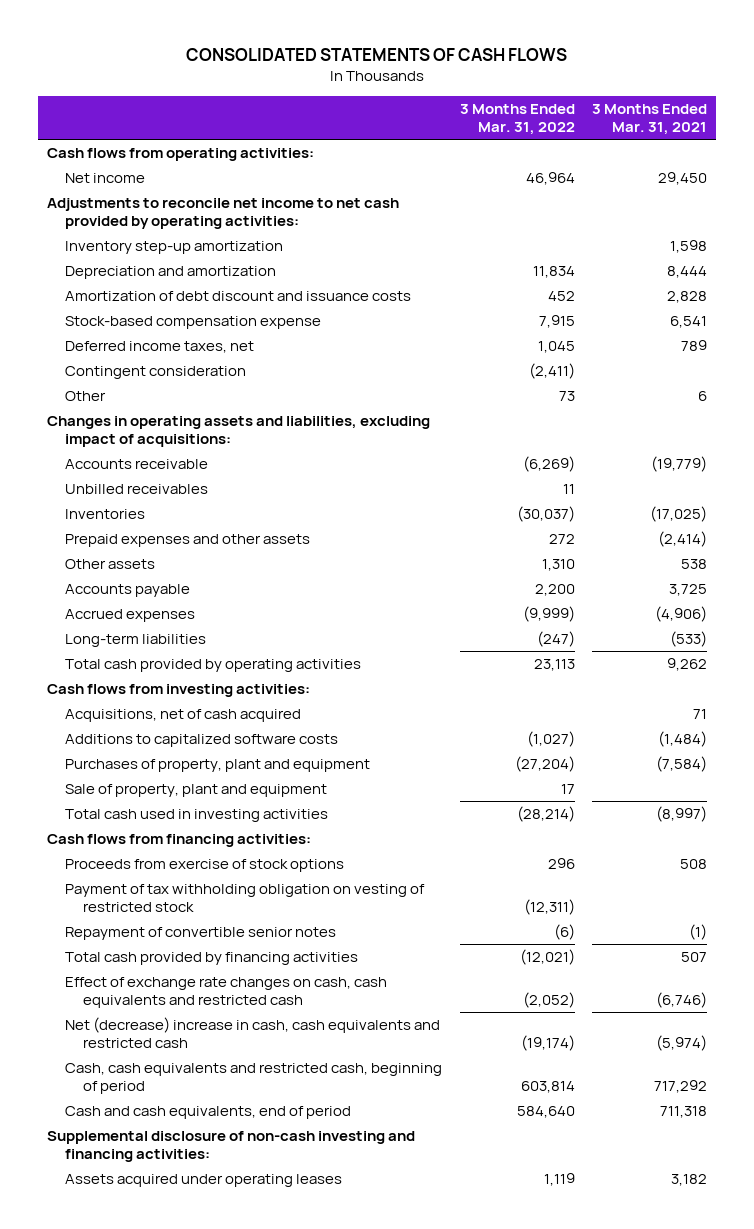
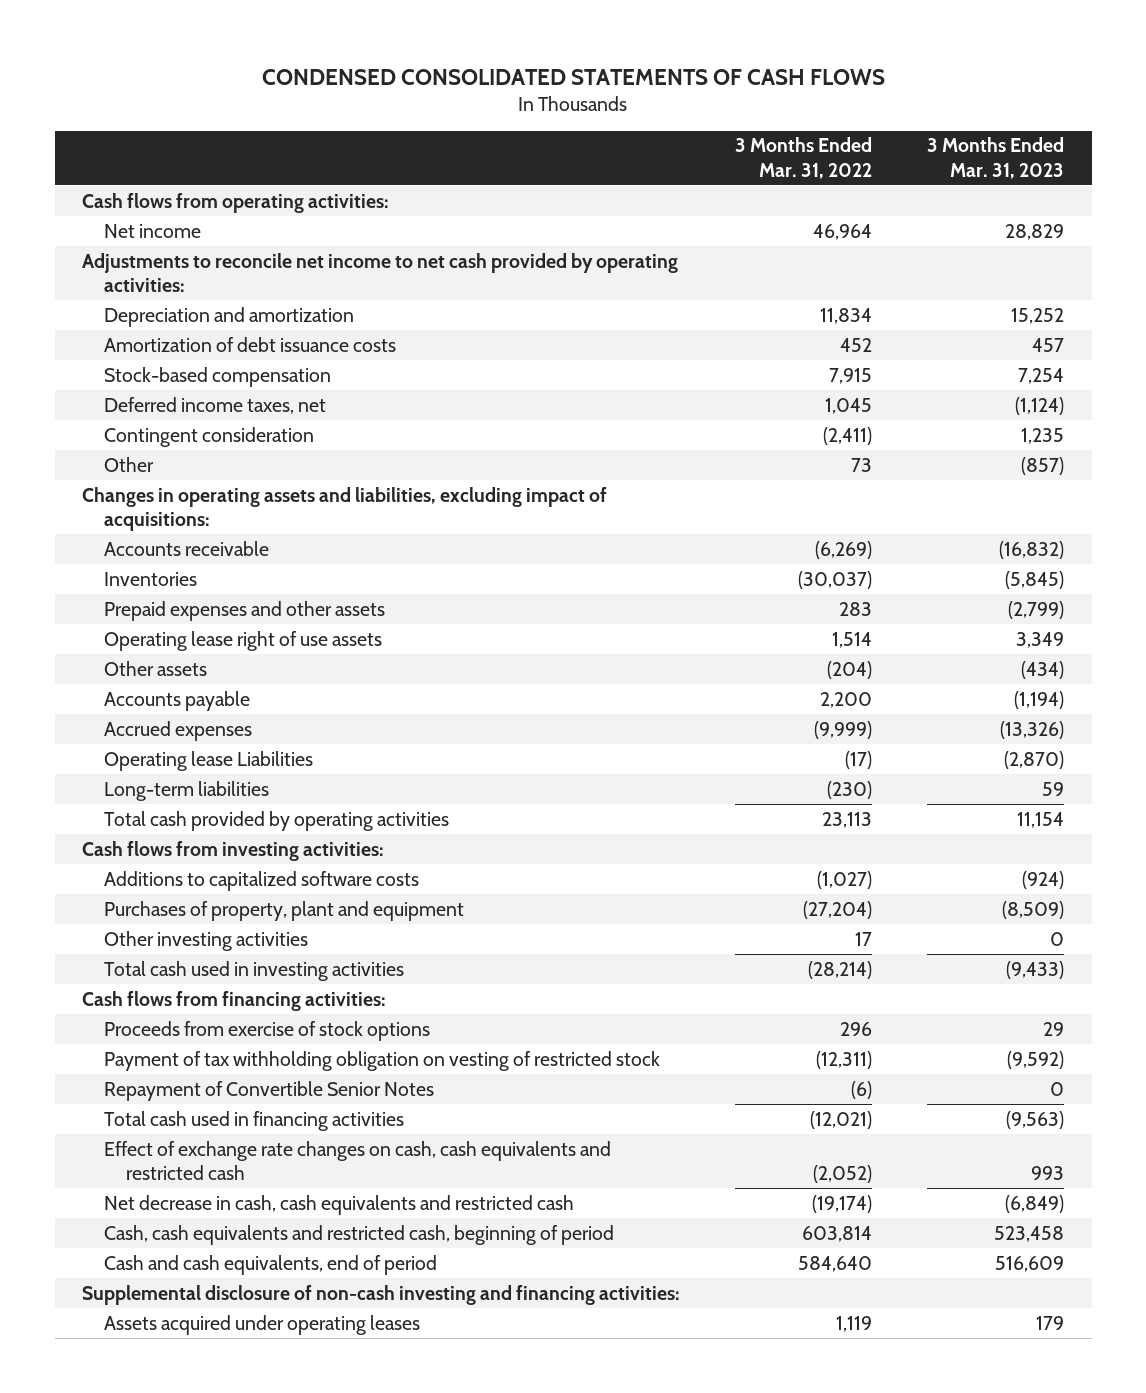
- CONSOLIDATED STATEMENTS OF CASH FLOWS
+ CONDENSED CONSOLIDATED STATEMENTS OF CASH FLOWS
- | 3 Months Ended Mar. 31, 2022 | 3 Months Ended Mar. 31, 2021
+ | 3 Months Ended Mar. 31, 2022 | 3 Months Ended Mar. 31, 2023
- Inventory step-up amortization | | 1,598
- Amortization of debt discount and issuance costs | 452 | 2,828
- Stock-based compensation expense | 7,915 | 6,541
+ Amortization of debt issuance costs | 452 | 457
+ Stock-based compensation | 7,915 | 7,254
- Unbilled receivables | 11 |
- Prepaid expenses and other assets | 272 | (2,414)
- Other assets | 1,310 | 538
+ Prepaid expenses and other assets | 283 | (2,799)
+ Operating lease right of use assets | 1,514 | 3,349
+ Other assets | (204) | (434)
- Long-term liabilities | (247) | (533)
+ Operating lease Liabilities | (17) | (2,870)
+ Long-term liabilities | (230) | 59
- Acquisitions, net of cash acquired | | 71
- Sale of property, plant and equipment | 17 |
+ Other investing activities | 17 | 0
- Repayment of convertible senior notes | (6) | (1)
- Total cash provided by financing activities | (12,021) | 507
+ Repayment of Convertible Senior Notes | (6) | 0
+ Total cash used in financing activities | (12,021) | (9,563)
- Net (decrease) increase in cash, cash equivalents and restricted cash | (19,174) | (5,974)
+ Net decrease in cash, cash equivalents and restricted cash | (19,174) | (6,849)

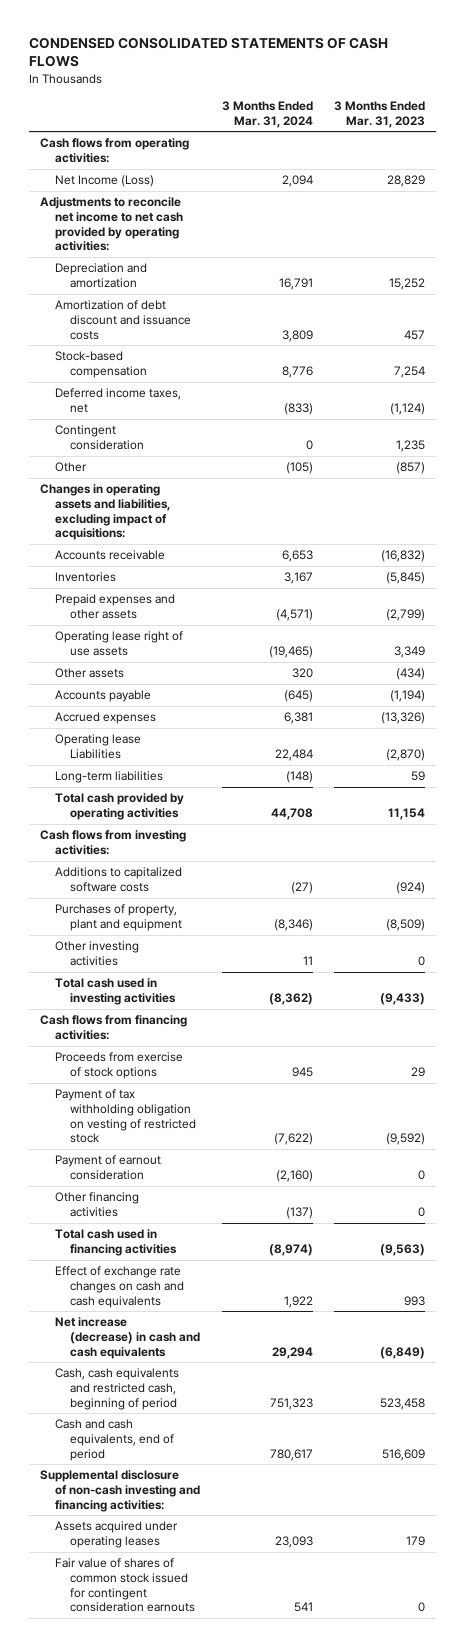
- | 3 Months Ended Mar. 31, 2022 | 3 Months Ended Mar. 31, 2023
+ | 3 Months Ended Mar. 31, 2024 | 3 Months Ended Mar. 31, 2023
- Net income | 46,964 | 28,829
+ Net Income (Loss) | 2,094 | 28,829
- Amortization of debt issuance costs | 452 | 457
+ Amortization of debt discount and issuance costs | 3,809 | 457
- Repayment of Convertible Senior Notes | (6) | 0
+ Payment of earnout consideration | (2,160) | 0
+ Other financing activities | (137) | 0
- Effect of exchange rate changes on cash, cash equivalents and restricted cash | (2,052) | 993
- Net decrease in cash, cash equivalents and restricted cash | (19,174) | (6,849)
+ Effect of exchange rate changes on cash and cash equivalents | 1,922 | 993
+ Net increase (decrease) in cash and cash equivalents | 29,294 | (6,849)
+ Fair value of shares of common stock issued for contingent consideration earnouts | 541 | 0

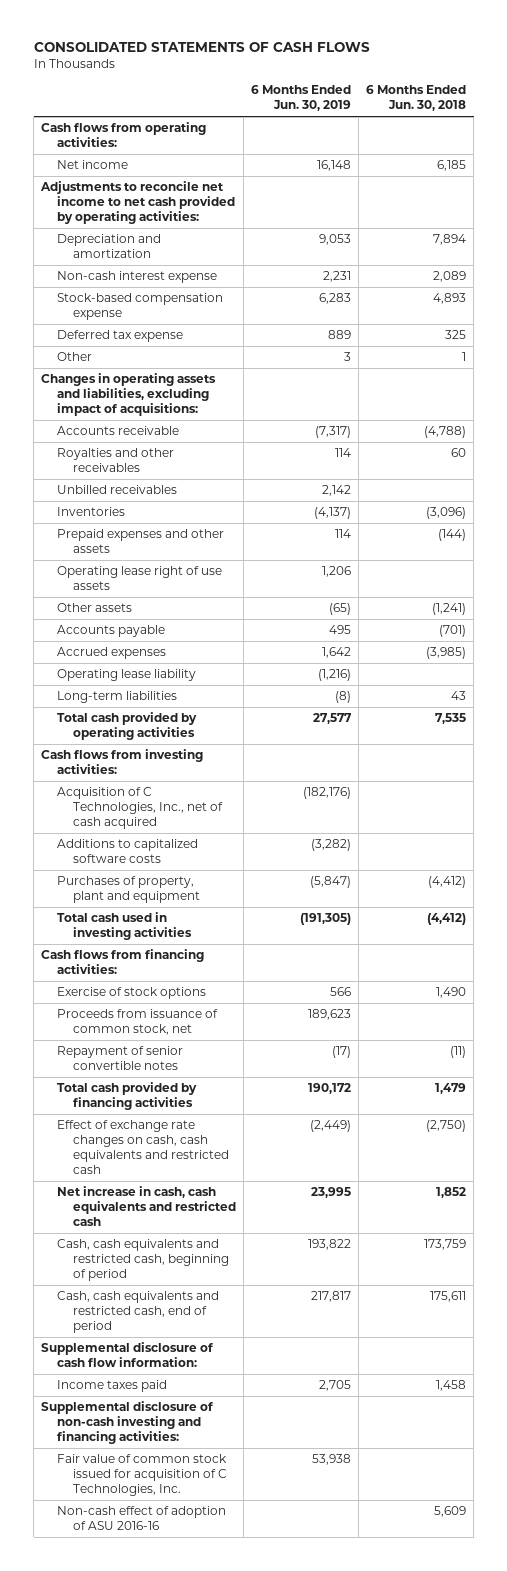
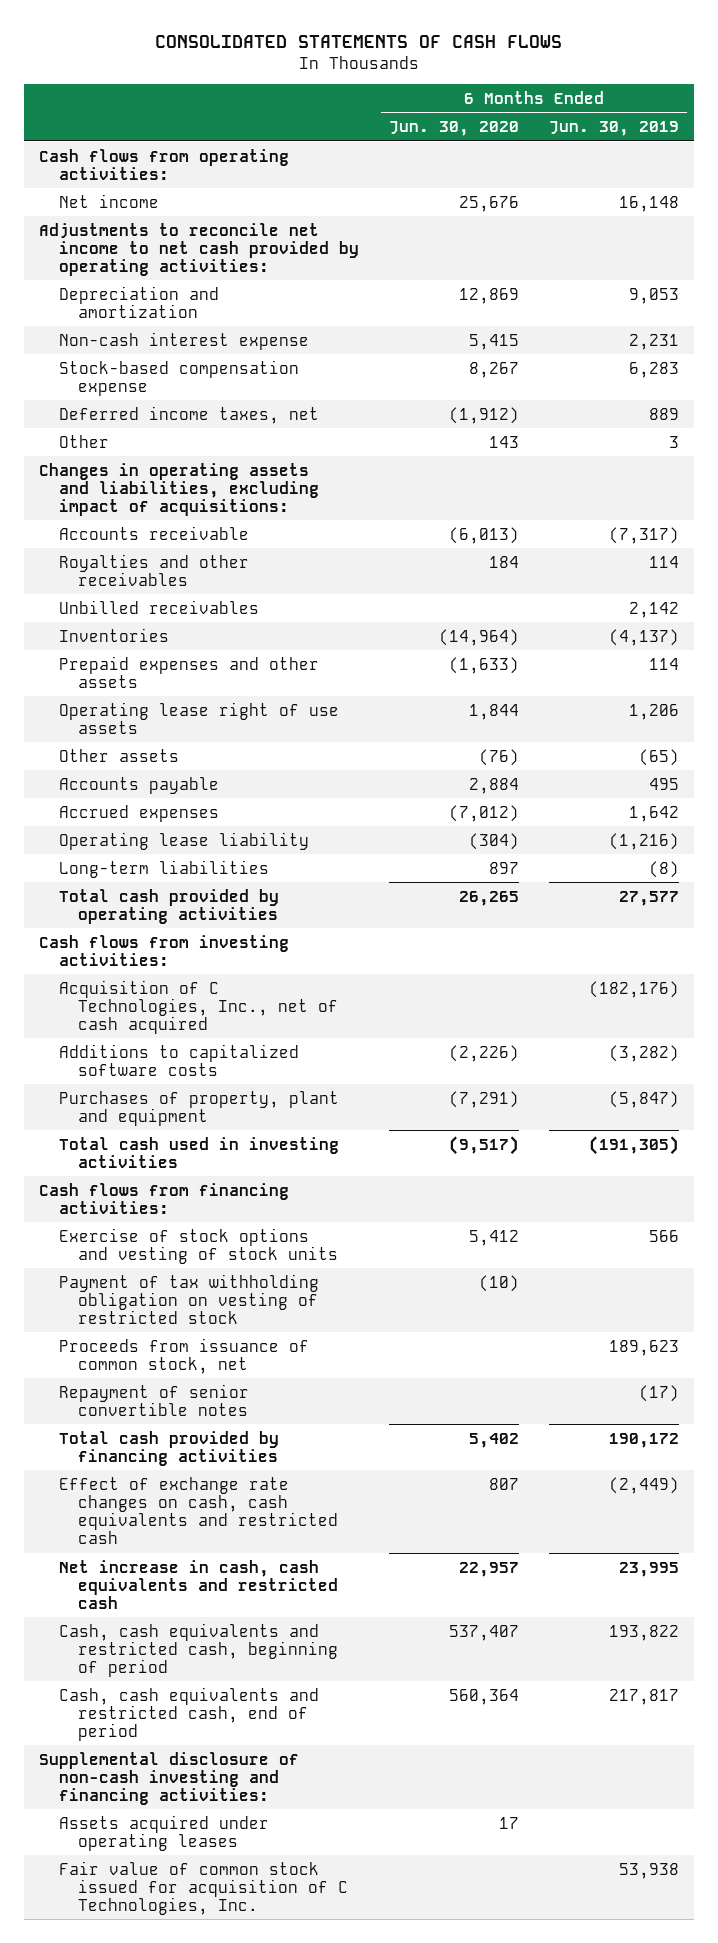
- | 6 Months Ended Jun. 30, 2019 | 6 Months Ended Jun. 30, 2018
+ | 6 Months Ended Jun. 30, 2020 | 6 Months Ended Jun. 30, 2019
- Deferred tax expense | 889 | 325
+ Deferred income taxes, net | (1,912) | 889
- Exercise of stock options | 566 | 1,490
+ Exercise of stock options and vesting of stock units | 5,412 | 566
+ Payment of tax withholding obligation on vesting of restricted stock | (10) |
- Supplemental disclosure of cash flow information:
- Income taxes paid | 2,705 | 1,458
+ Assets acquired under operating leases | 17 |
- Non-cash effect of adoption of ASU 2016-16 | | 5,609

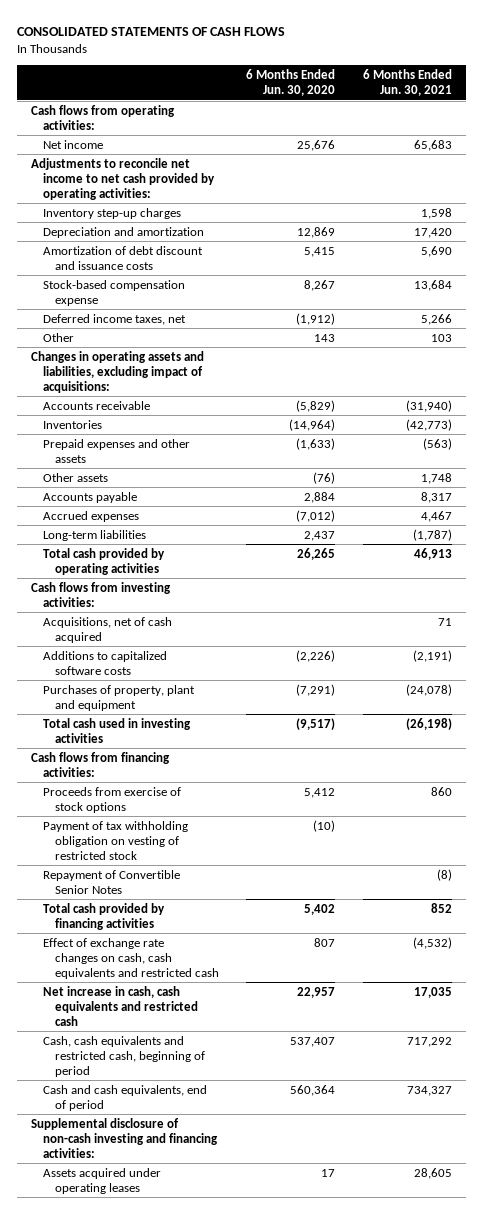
- | 6 Months Ended Jun. 30, 2020 | 6 Months Ended Jun. 30, 2019
+ | 6 Months Ended Jun. 30, 2020 | 6 Months Ended Jun. 30, 2021
+ Inventory step-up charges | | 1,598
- Non-cash interest expense | 5,415 | 2,231
+ Amortization of debt discount and issuance costs | 5,415 | 5,690
- Accounts receivable | (6,013) | (7,317)
- Royalties and other receivables | 184 | 114
- Unbilled receivables | | 2,142
+ Accounts receivable | (5,829) | (31,940)
- Operating lease right of use assets | 1,844 | 1,206
- Operating lease liability | (304) | (1,216)
- Long-term liabilities | 897 | (8)
+ Long-term liabilities | 2,437 | (1,787)
- Acquisition of C Technologies, Inc., net of cash acquired | | (182,176)
+ Acquisitions, net of cash acquired | | 71
- Exercise of stock options and vesting of stock units | 5,412 | 566
+ Proceeds from exercise of stock options | 5,412 | 860
- Proceeds from issuance of common stock, net | | 189,623
- Repayment of senior convertible notes | | (17)
+ Repayment of Convertible Senior Notes | | (8)
- Cash, cash equivalents and restricted cash, end of period | 560,364 | 217,817
+ Cash and cash equivalents, end of period | 560,364 | 734,327
- Fair value of common stock issued for acquisition of C Technologies, Inc. | | 53,938

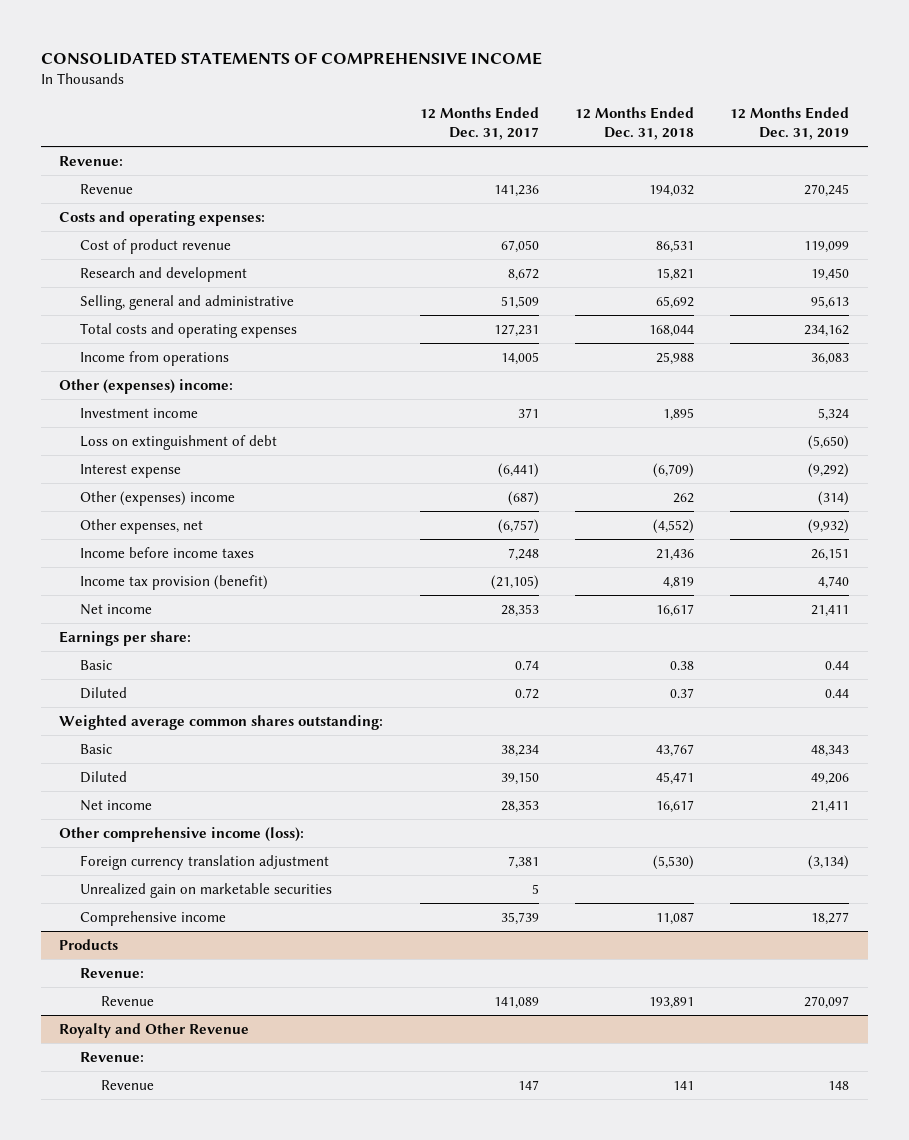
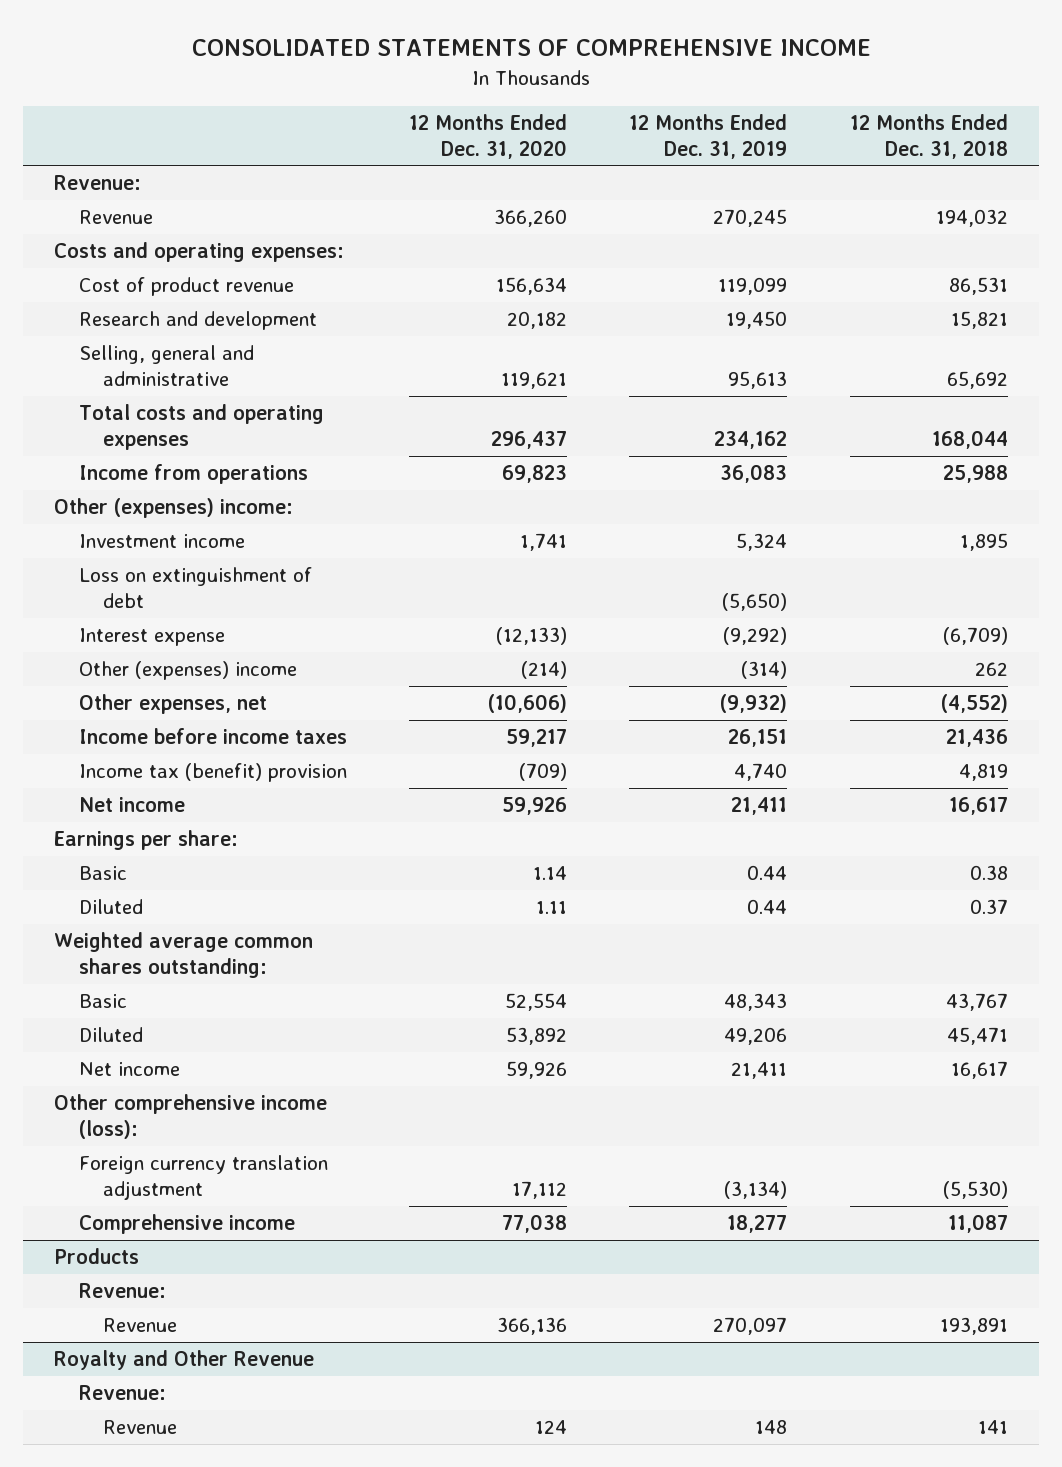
- | 12 Months Ended Dec. 31, 2017 | 12 Months Ended Dec. 31, 2018 | 12 Months Ended Dec. 31, 2019
+ | 12 Months Ended Dec. 31, 2020 | 12 Months Ended Dec. 31, 2019 | 12 Months Ended Dec. 31, 2018
- Income tax provision (benefit) | (21,105) | 4,819 | 4,740
+ Income tax (benefit) provision | (709) | 4,740 | 4,819
- Unrealized gain on marketable securities | 5 | |

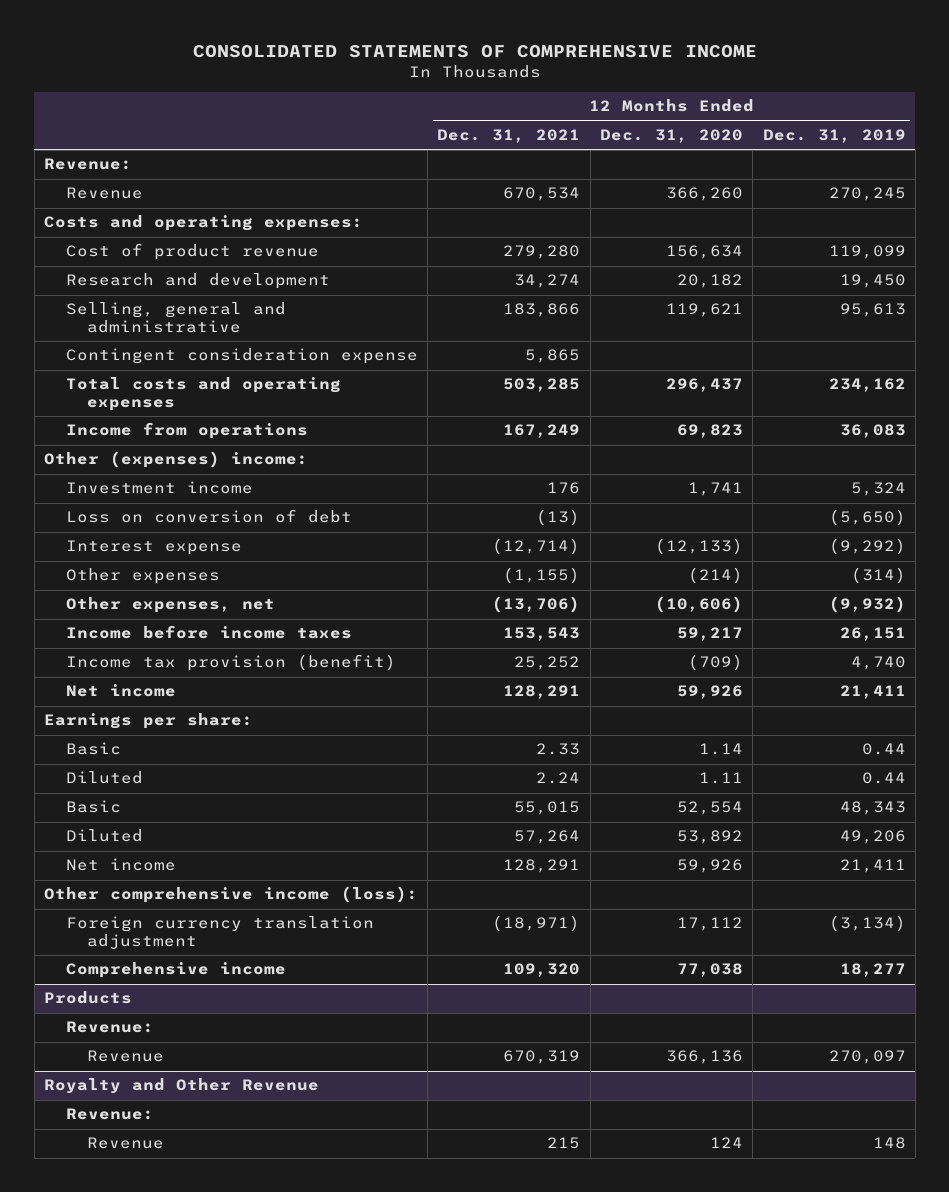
- | 12 Months Ended Dec. 31, 2020 | 12 Months Ended Dec. 31, 2019 | 12 Months Ended Dec. 31, 2018
+ | 12 Months Ended Dec. 31, 2021 | 12 Months Ended Dec. 31, 2020 | 12 Months Ended Dec. 31, 2019
+ Contingent consideration expense | 5,865 | |
- Loss on extinguishment of debt | | (5,650) |
+ Loss on conversion of debt | (13) | | (5,650)
- Other (expenses) income | (214) | (314) | 262
+ Other expenses | (1,155) | (214) | (314)
- Income tax (benefit) provision | (709) | 4,740 | 4,819
+ Income tax provision (benefit) | 25,252 | (709) | 4,740
- Weighted average common shares outstanding:

